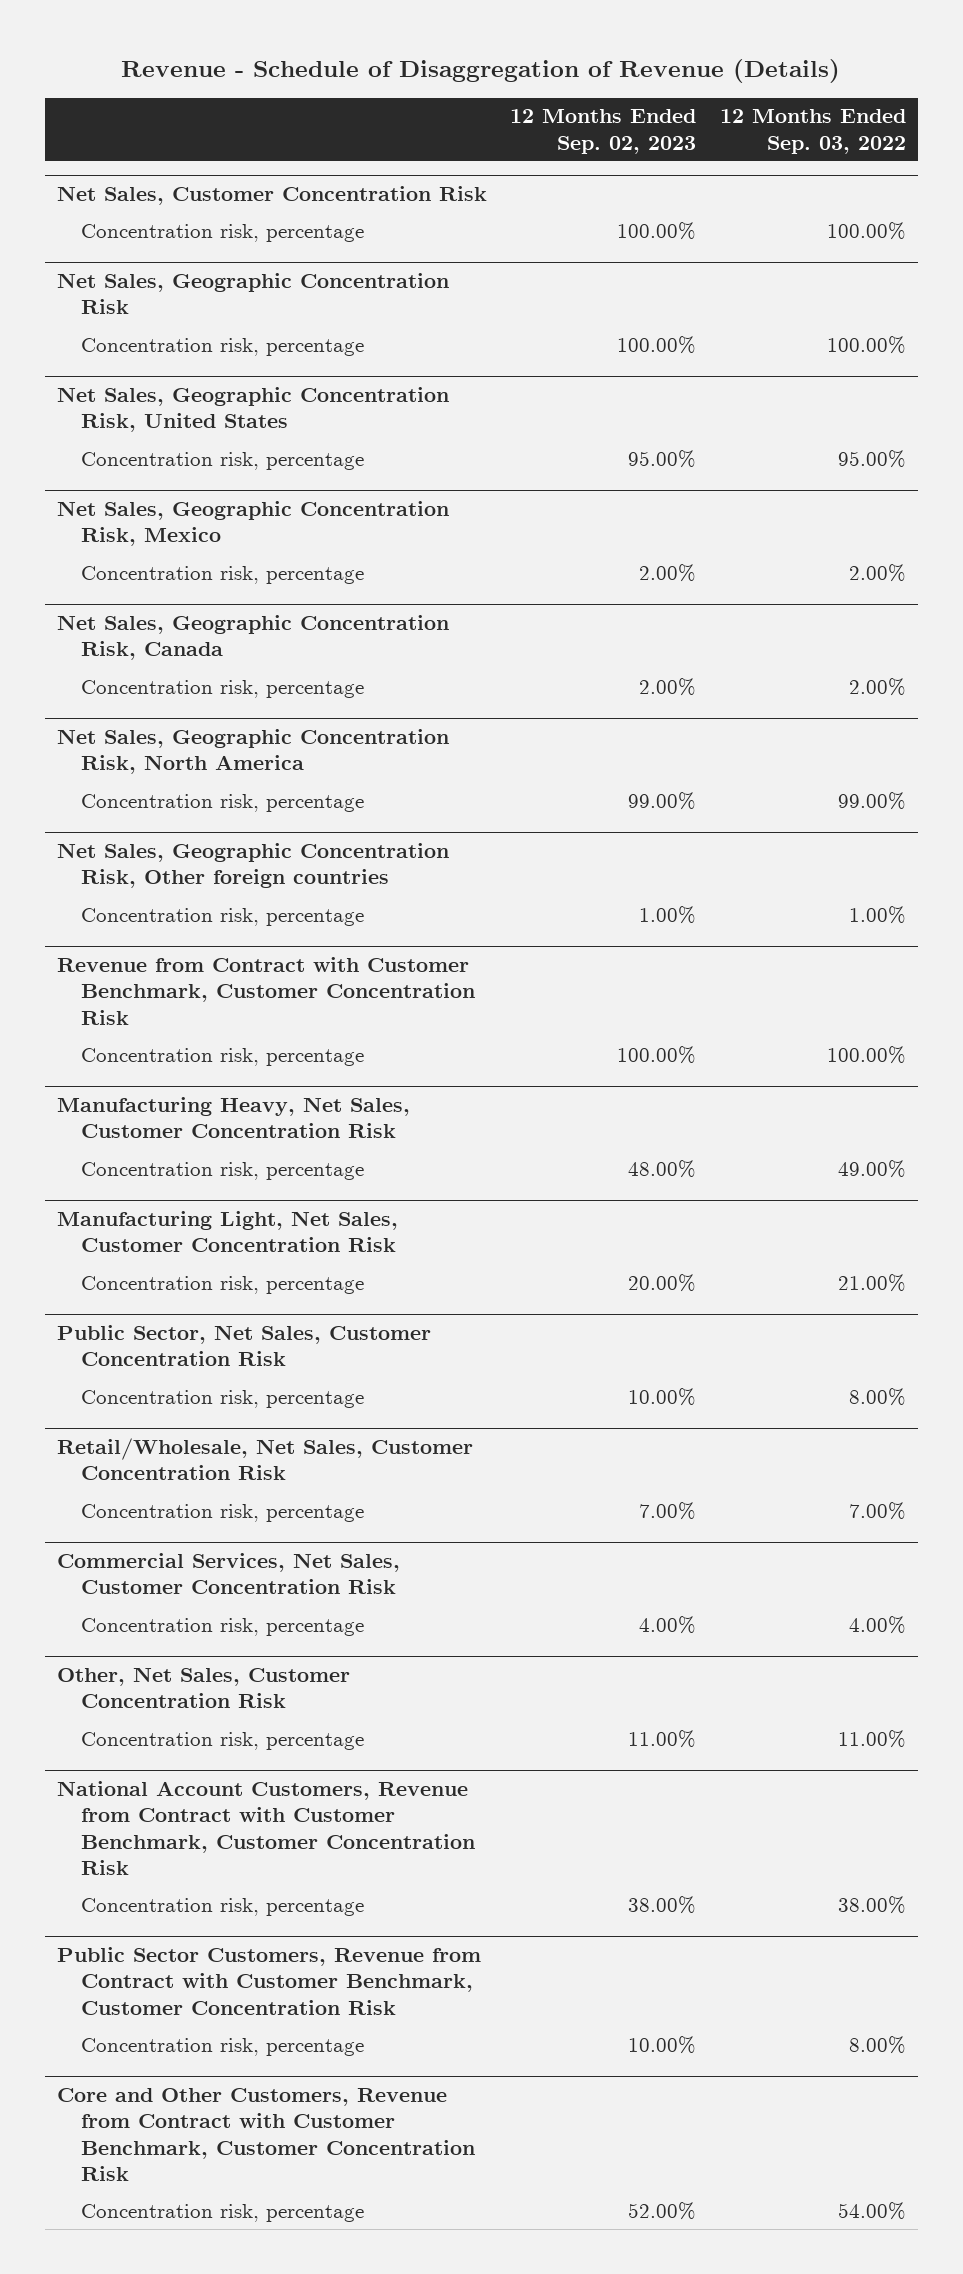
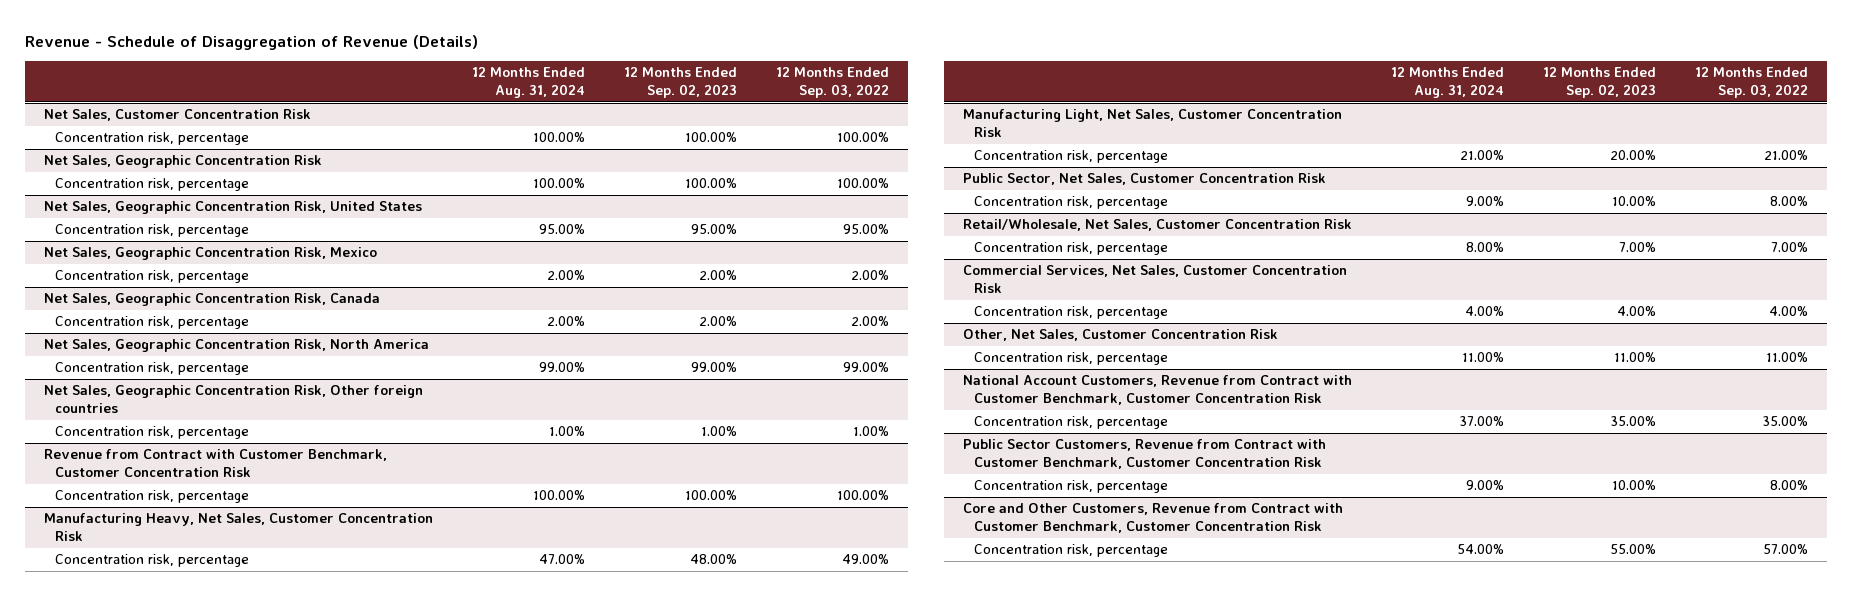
- | 12 Months Ended Sep. 02, 2023 | 12 Months Ended Sep. 03, 2022
+ | 12 Months Ended Aug. 31, 2024 | 12 Months Ended Sep. 02, 2023 | 12 Months Ended Sep. 03, 2022
@ National Account Customers, Revenue from Contract with Customer Benchmark, Customer Concentration Risk
- Concentration risk, percentage | 38.00% | 38.00%
+ Concentration risk, percentage | 37.00% | 35.00% | 35.00%
@ Core and Other Customers, Revenue from Contract with Customer Benchmark, Customer Concentration Risk
- Concentration risk, percentage | 52.00% | 54.00%
+ Concentration risk, percentage | 54.00% | 55.00% | 57.00%

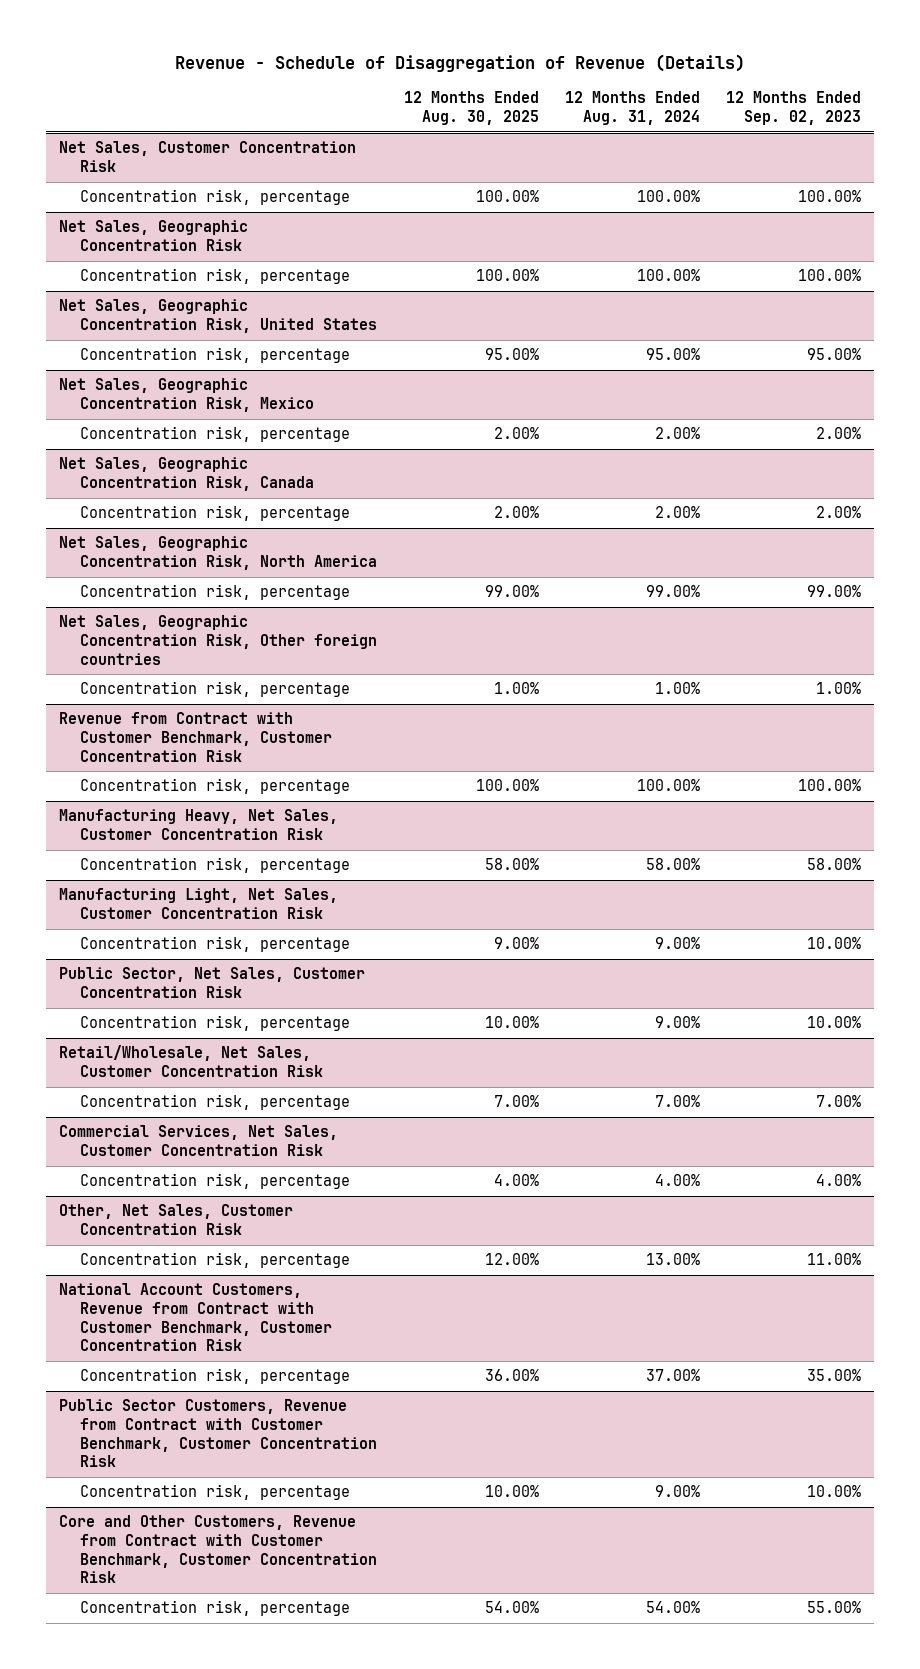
- | 12 Months Ended Aug. 31, 2024 | 12 Months Ended Sep. 02, 2023 | 12 Months Ended Sep. 03, 2022
+ | 12 Months Ended Aug. 30, 2025 | 12 Months Ended Aug. 31, 2024 | 12 Months Ended Sep. 02, 2023
@ Manufacturing Heavy, Net Sales, Customer Concentration Risk
- Concentration risk, percentage | 47.00% | 48.00% | 49.00%
+ Concentration risk, percentage | 58.00% | 58.00% | 58.00%
@ Manufacturing Light, Net Sales, Customer Concentration Risk
- Concentration risk, percentage | 21.00% | 20.00% | 21.00%
+ Concentration risk, percentage | 9.00% | 9.00% | 10.00%
@ Retail/Wholesale, Net Sales, Customer Concentration Risk
- Concentration risk, percentage | 8.00% | 7.00% | 7.00%
+ Concentration risk, percentage | 7.00% | 7.00% | 7.00%
@ Other, Net Sales, Customer Concentration Risk
- Concentration risk, percentage | 11.00% | 11.00% | 11.00%
+ Concentration risk, percentage | 12.00% | 13.00% | 11.00%

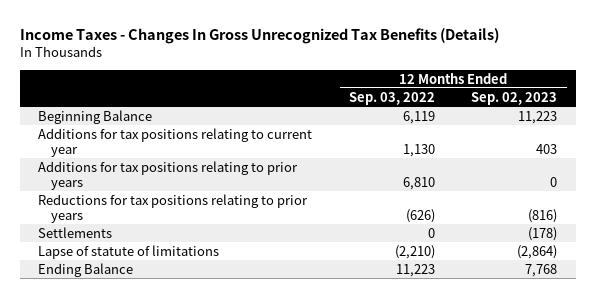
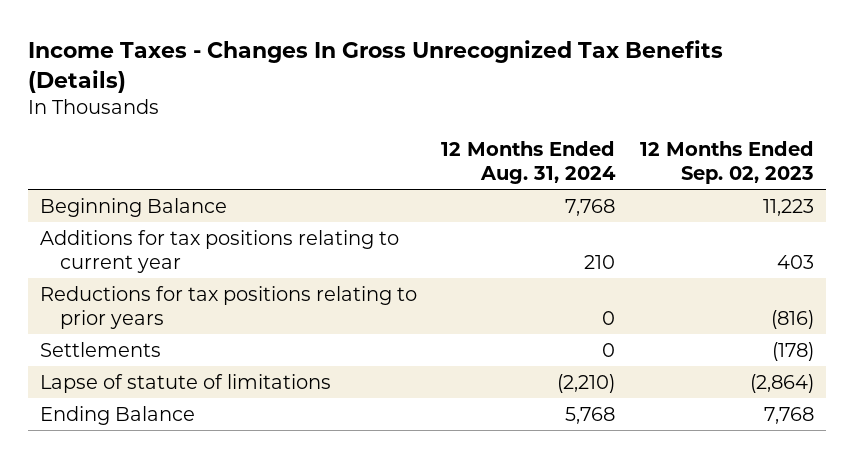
- | 12 Months Ended Sep. 03, 2022 | 12 Months Ended Sep. 02, 2023
+ | 12 Months Ended Aug. 31, 2024 | 12 Months Ended Sep. 02, 2023
- Additions for tax positions relating to prior years | 6,810 | 0

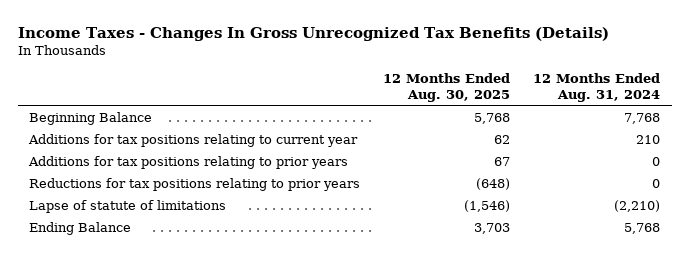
- | 12 Months Ended Aug. 31, 2024 | 12 Months Ended Sep. 02, 2023
+ | 12 Months Ended Aug. 30, 2025 | 12 Months Ended Aug. 31, 2024
+ Additions for tax positions relating to prior years | 67 | 0
- Settlements | 0 | (178)

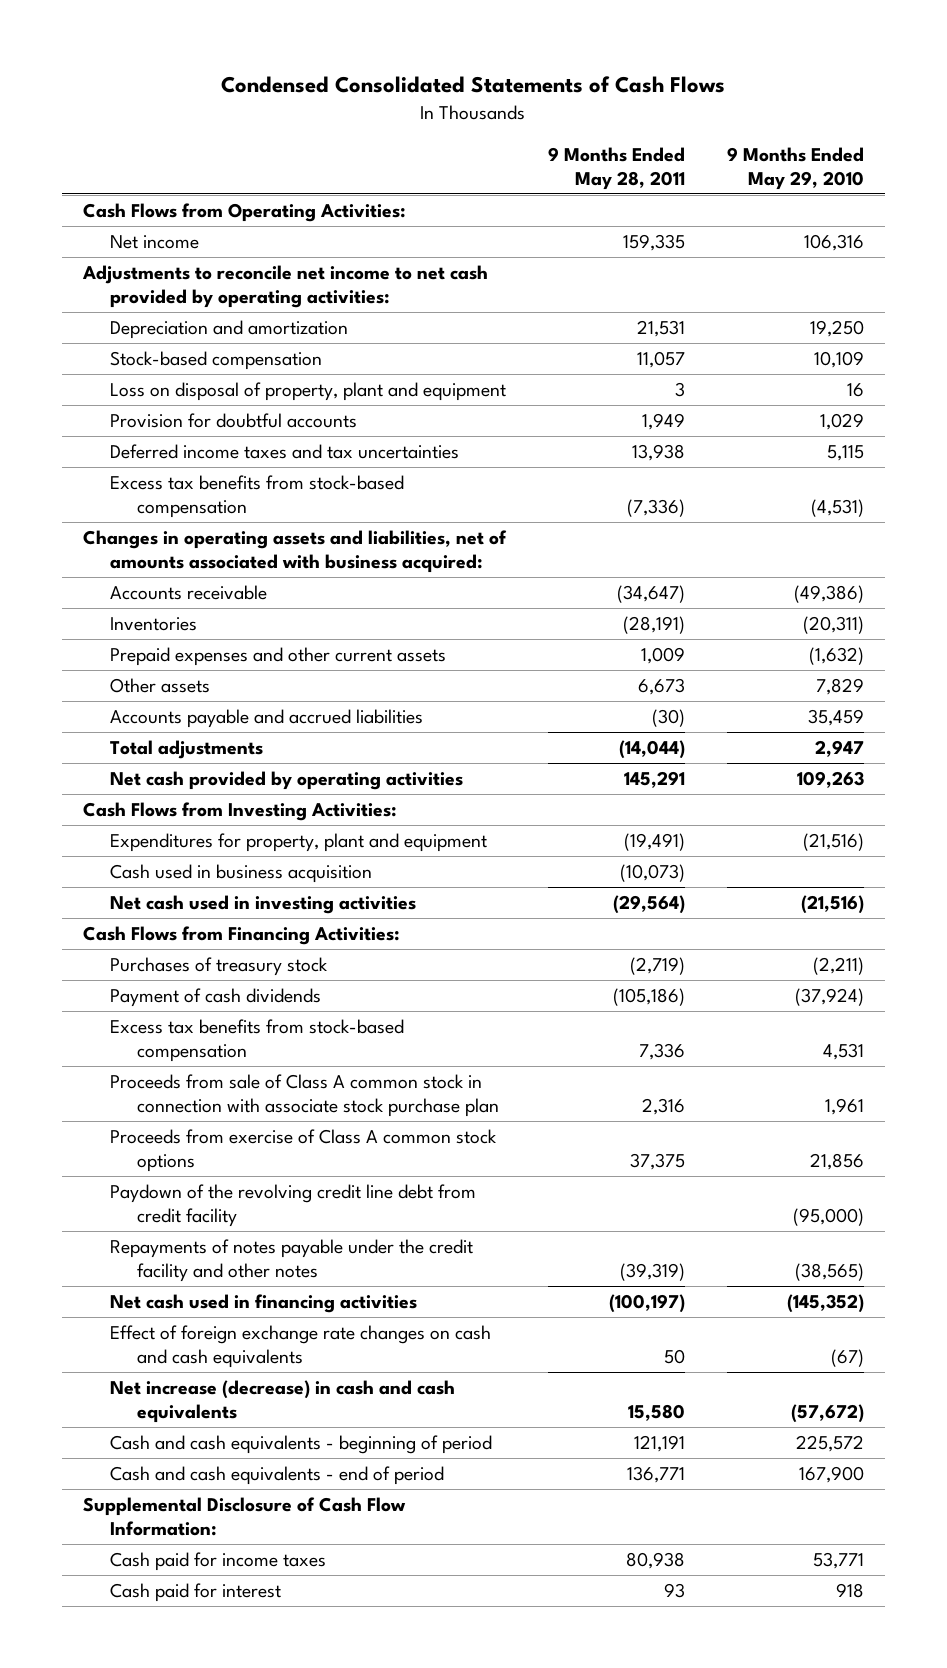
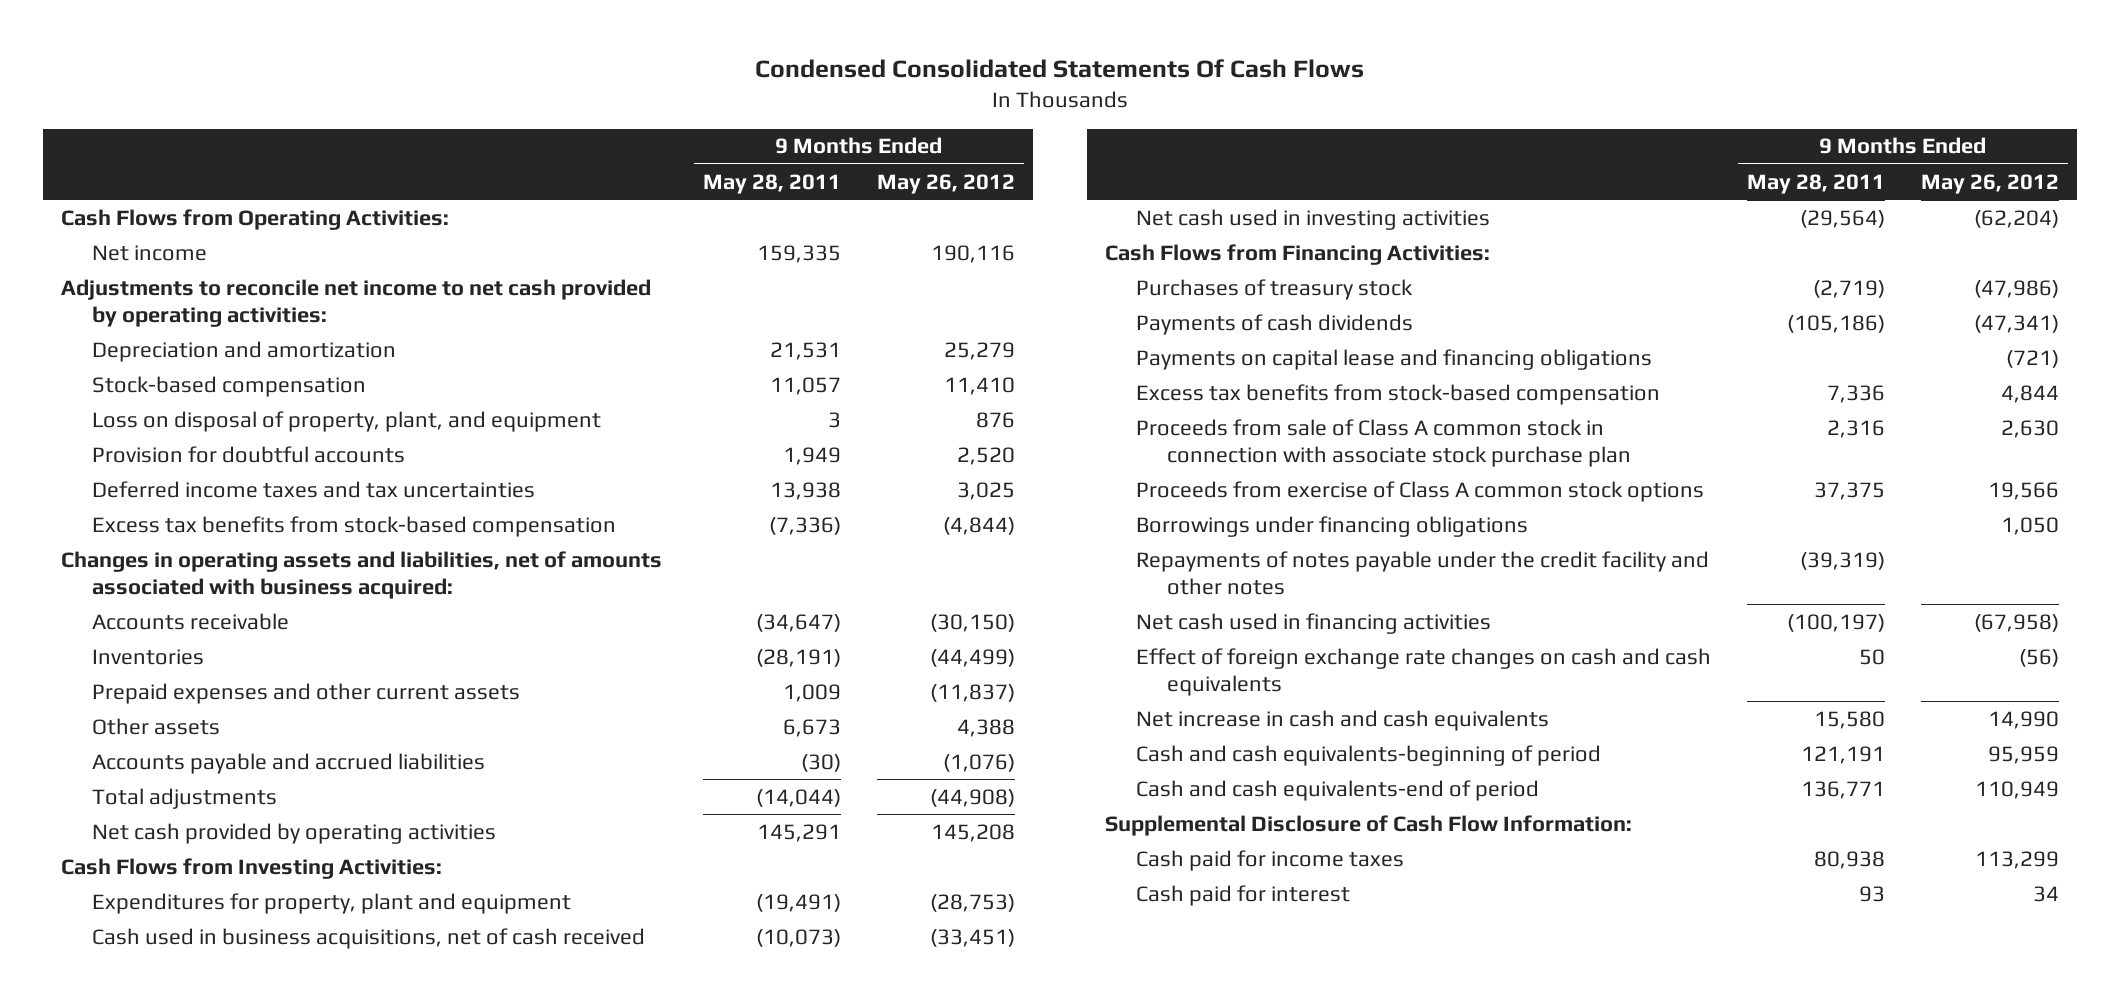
- Condensed Consolidated Statements of Cash Flows
+ Condensed Consolidated Statements Of Cash Flows
- | 9 Months Ended May 28, 2011 | 9 Months Ended May 29, 2010
+ | 9 Months Ended May 28, 2011 | 9 Months Ended May 26, 2012
- Loss on disposal of property, plant and equipment | 3 | 16
+ Loss on disposal of property, plant, and equipment | 3 | 876
- Cash used in business acquisition | (10,073) |
+ Cash used in business acquisitions, net of cash received | (10,073) | (33,451)
- Payment of cash dividends | (105,186) | (37,924)
+ Payments of cash dividends | (105,186) | (47,341)
+ Payments on capital lease and financing obligations | | (721)
- Paydown of the revolving credit line debt from credit facility | | (95,000)
+ Borrowings under financing obligations | | 1,050
- Net increase (decrease) in cash and cash equivalents | 15,580 | (57,672)
- Cash and cash equivalents - beginning of period | 121,191 | 225,572
- Cash and cash equivalents - end of period | 136,771 | 167,900
+ Net increase in cash and cash equivalents | 15,580 | 14,990
+ Cash and cash equivalents-beginning of period | 121,191 | 95,959
+ Cash and cash equivalents-end of period | 136,771 | 110,949

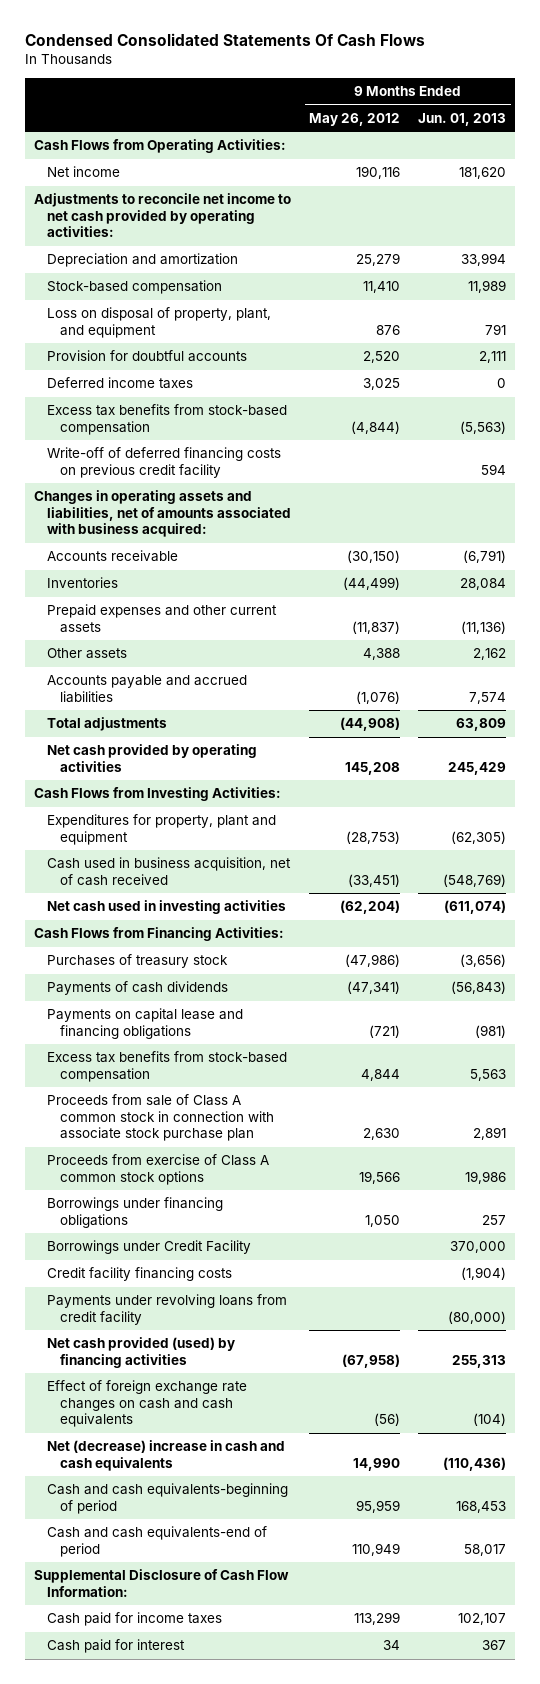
- | 9 Months Ended May 28, 2011 | 9 Months Ended May 26, 2012
+ | 9 Months Ended May 26, 2012 | 9 Months Ended Jun. 01, 2013
- Deferred income taxes and tax uncertainties | 13,938 | 3,025
+ Deferred income taxes | 3,025 | 0
+ Write-off of deferred financing costs on previous credit facility | | 594
- Cash used in business acquisitions, net of cash received | (10,073) | (33,451)
+ Cash used in business acquisition, net of cash received | (33,451) | (548,769)
- Repayments of notes payable under the credit facility and other notes | (39,319) |
- Net cash used in financing activities | (100,197) | (67,958)
+ Borrowings under Credit Facility | | 370,000
+ Credit facility financing costs | | (1,904)
+ Payments under revolving loans from credit facility | | (80,000)
+ Net cash provided (used) by financing activities | (67,958) | 255,313
- Net increase in cash and cash equivalents | 15,580 | 14,990
+ Net (decrease) increase in cash and cash equivalents | 14,990 | (110,436)

